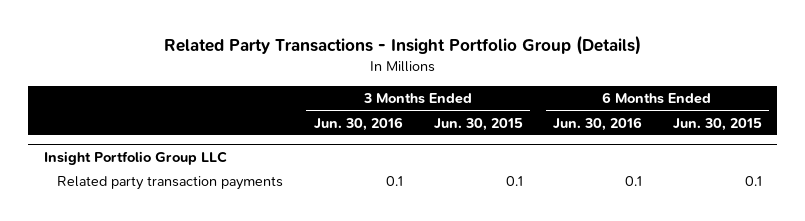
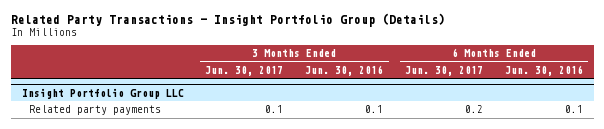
- | 3 Months Ended Jun. 30, 2016 | 3 Months Ended Jun. 30, 2015 | 6 Months Ended Jun. 30, 2016 | 6 Months Ended Jun. 30, 2015
+ | 3 Months Ended Jun. 30, 2017 | 3 Months Ended Jun. 30, 2016 | 6 Months Ended Jun. 30, 2017 | 6 Months Ended Jun. 30, 2016
@ Insight Portfolio Group LLC
- Related party transaction payments | 0.1 | 0.1 | 0.1 | 0.1
+ Related party payments | 0.1 | 0.1 | 0.2 | 0.1

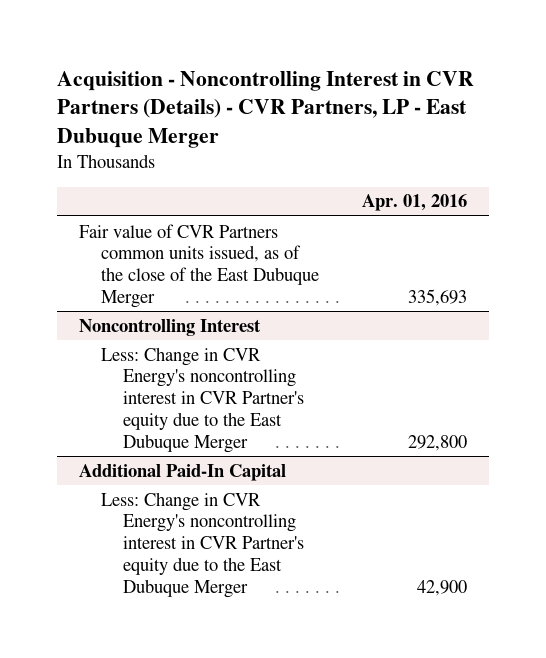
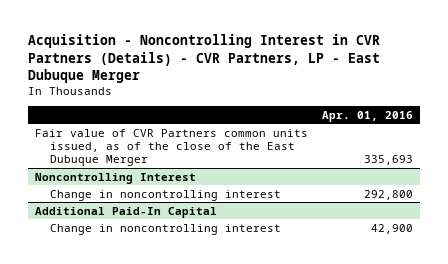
@ Noncontrolling Interest
- Less: Change in CVR Energy's noncontrolling interest in CVR Partner's equity due to the East Dubuque Merger | 292,800
+ Change in noncontrolling interest | 292,800
@ Additional Paid-In Capital
- Less: Change in CVR Energy's noncontrolling interest in CVR Partner's equity due to the East Dubuque Merger | 42,900
+ Change in noncontrolling interest | 42,900

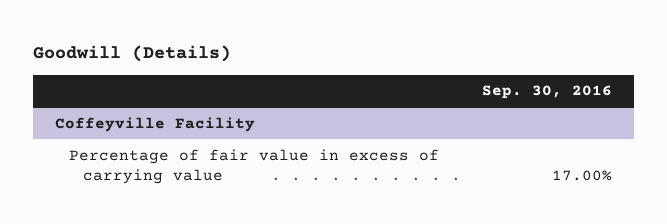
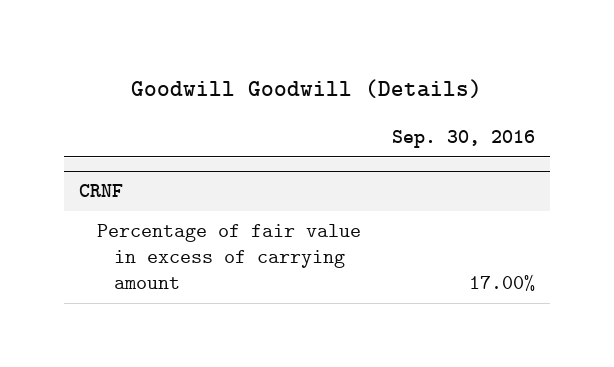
- Goodwill (Details)
+ Goodwill Goodwill (Details)
- Coffeyville Facility
- Percentage of fair value in excess of carrying value | 17.00%
+ CRNF
+ Percentage of fair value in excess of carrying amount | 17.00%

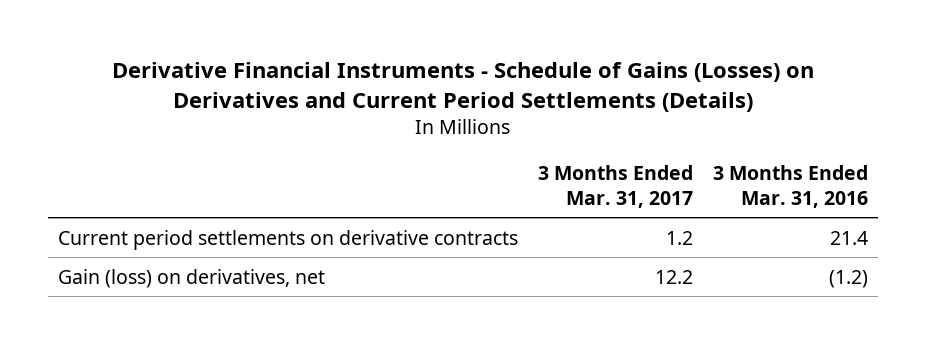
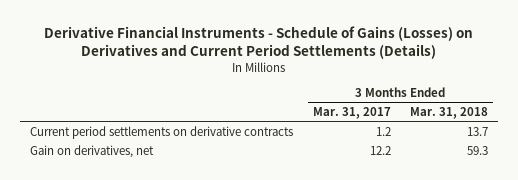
- | 3 Months Ended Mar. 31, 2017 | 3 Months Ended Mar. 31, 2016
+ | 3 Months Ended Mar. 31, 2017 | 3 Months Ended Mar. 31, 2018
- Gain (loss) on derivatives, net | 12.2 | (1.2)
+ Gain on derivatives, net | 12.2 | 59.3

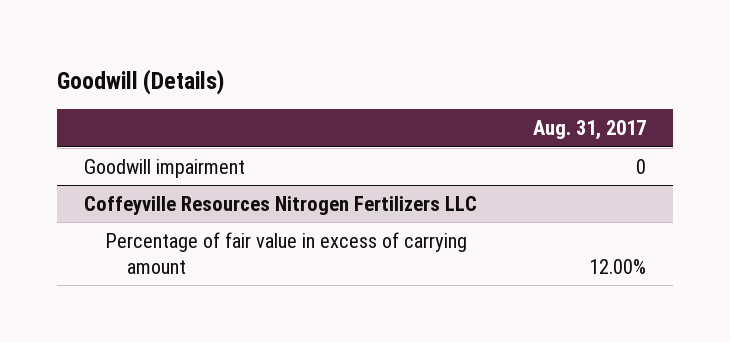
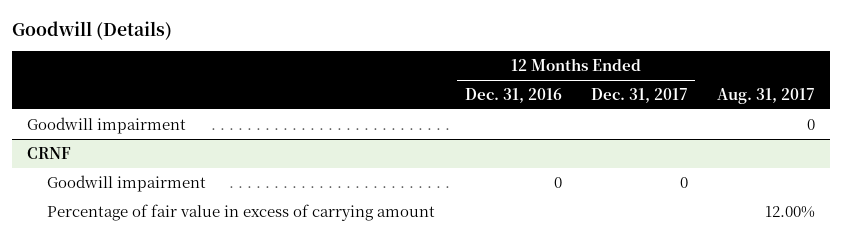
- | Aug. 31, 2017
+ | 12 Months Ended Dec. 31, 2016 | 12 Months Ended Dec. 31, 2017 | Aug. 31, 2017
- Coffeyville Resources Nitrogen Fertilizers LLC
+ CRNF
+ Goodwill impairment | 0 | 0 |

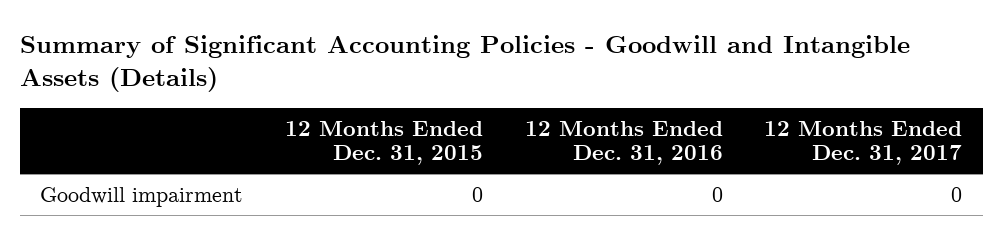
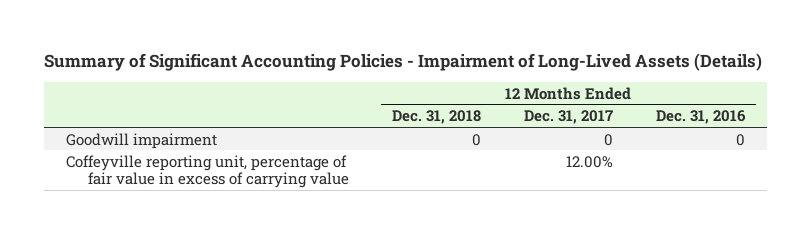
- Summary of Significant Accounting Policies - Goodwill and Intangible Assets (Details)
+ Summary of Significant Accounting Policies - Impairment of Long-Lived Assets (Details)
- | 12 Months Ended Dec. 31, 2015 | 12 Months Ended Dec. 31, 2016 | 12 Months Ended Dec. 31, 2017
+ | 12 Months Ended Dec. 31, 2018 | 12 Months Ended Dec. 31, 2017 | 12 Months Ended Dec. 31, 2016
+ Coffeyville reporting unit, percentage of fair value in excess of carrying value | | 12.00% |

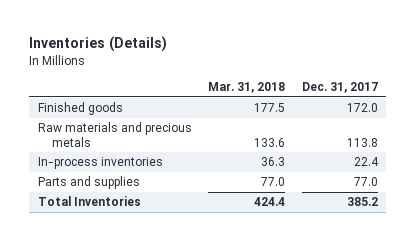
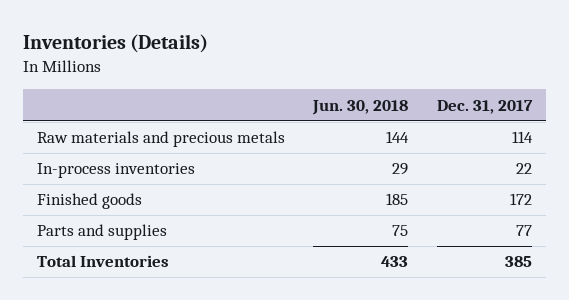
- | Mar. 31, 2018 | Dec. 31, 2017
+ | Jun. 30, 2018 | Dec. 31, 2017
- Finished goods | 177.5 | 172.0
- Raw materials and precious metals | 133.6 | 113.8
- In-process inventories | 36.3 | 22.4
- Parts and supplies | 77.0 | 77.0
- Total Inventories | 424.4 | 385.2
+ Raw materials and precious metals | 144 | 114
+ In-process inventories | 29 | 22
+ Finished goods | 185 | 172
+ Parts and supplies | 75 | 77
+ Total Inventories | 433 | 385

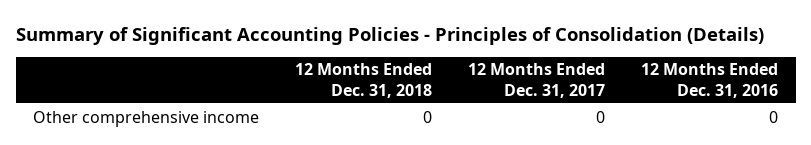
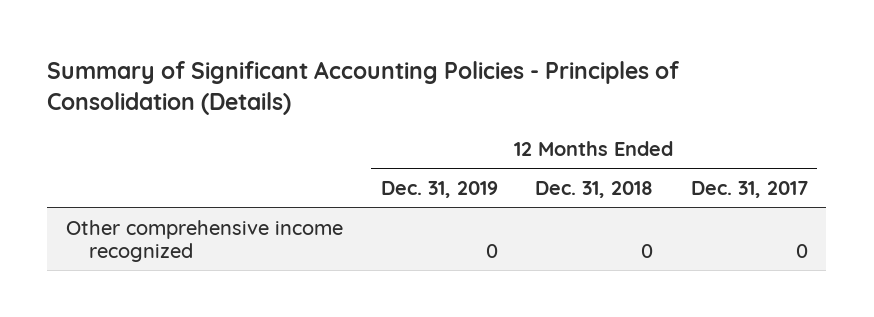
- | 12 Months Ended Dec. 31, 2018 | 12 Months Ended Dec. 31, 2017 | 12 Months Ended Dec. 31, 2016
+ | 12 Months Ended Dec. 31, 2019 | 12 Months Ended Dec. 31, 2018 | 12 Months Ended Dec. 31, 2017
- Other comprehensive income | 0 | 0 | 0
+ Other comprehensive income recognized | 0 | 0 | 0

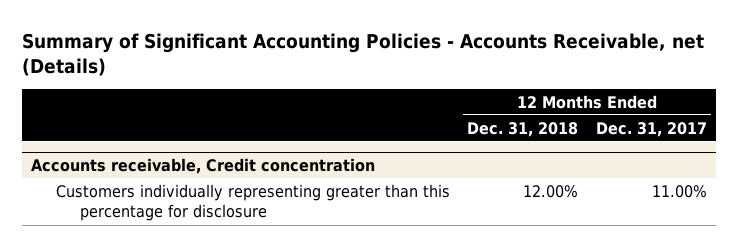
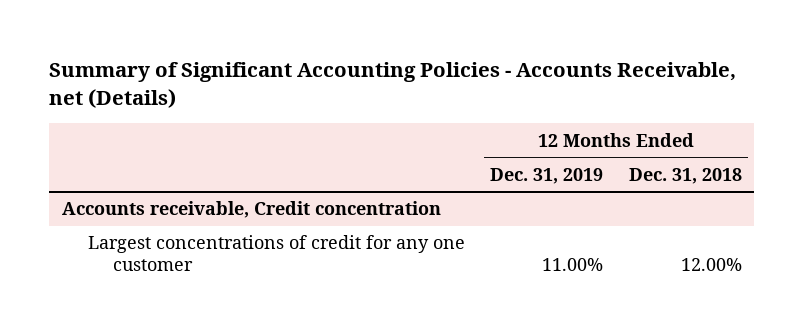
- | 12 Months Ended Dec. 31, 2018 | 12 Months Ended Dec. 31, 2017
+ | 12 Months Ended Dec. 31, 2019 | 12 Months Ended Dec. 31, 2018
@ Accounts receivable, Credit concentration
- Customers individually representing greater than this percentage for disclosure | 12.00% | 11.00%
+ Largest concentrations of credit for any one customer | 11.00% | 12.00%

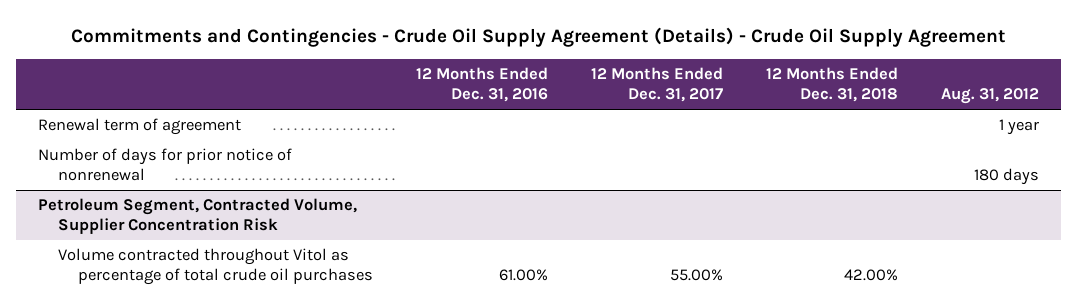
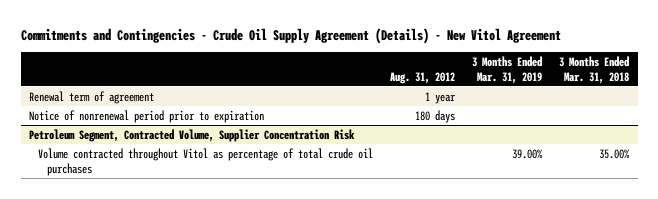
- Commitments and Contingencies - Crude Oil Supply Agreement (Details) - Crude Oil Supply Agreement
+ Commitments and Contingencies - Crude Oil Supply Agreement (Details) - New Vitol Agreement
- | 12 Months Ended Dec. 31, 2016 | 12 Months Ended Dec. 31, 2017 | 12 Months Ended Dec. 31, 2018 | Aug. 31, 2012
+ | Aug. 31, 2012 | 3 Months Ended Mar. 31, 2019 | 3 Months Ended Mar. 31, 2018
- Number of days for prior notice of nonrenewal | | | | 180 days
+ Notice of nonrenewal period prior to expiration | 180 days | |

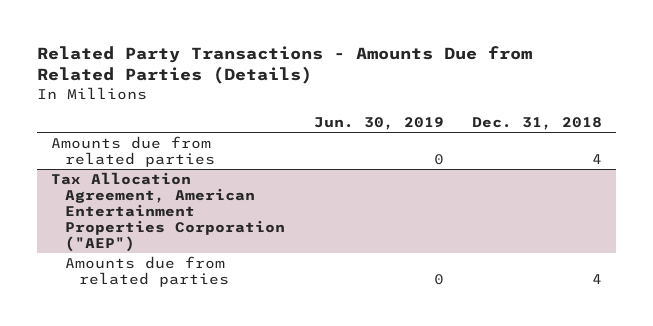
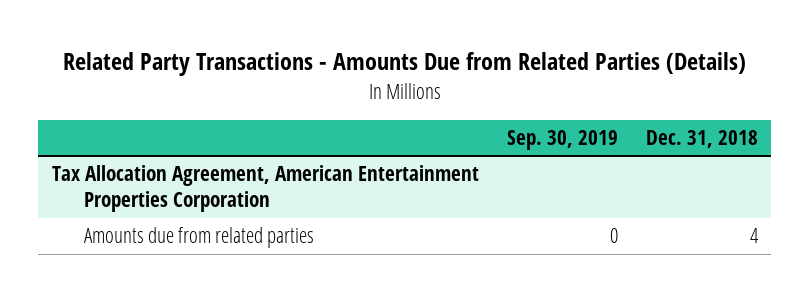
- | Jun. 30, 2019 | Dec. 31, 2018
+ | Sep. 30, 2019 | Dec. 31, 2018
- Amounts due from related parties | 0 | 4
- Tax Allocation Agreement, American Entertainment Properties Corporation ("AEP")
+ Tax Allocation Agreement, American Entertainment Properties Corporation

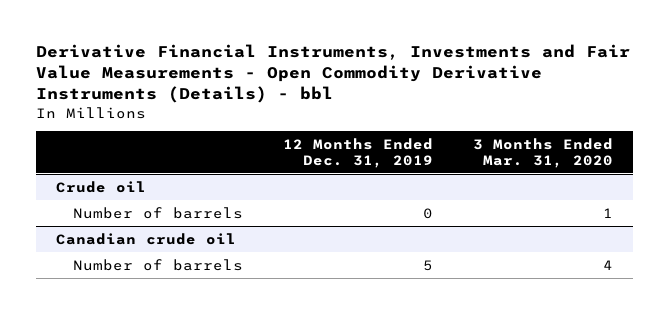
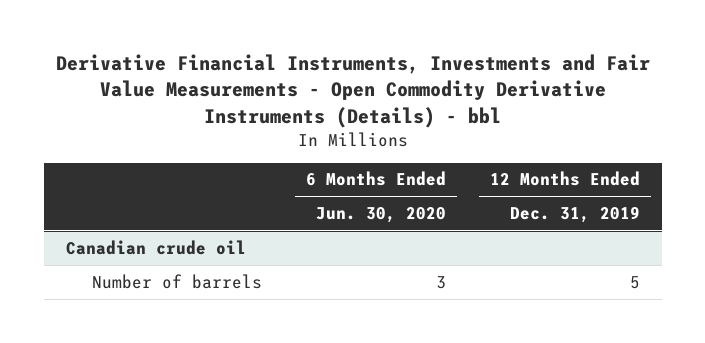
- | 12 Months Ended Dec. 31, 2019 | 3 Months Ended Mar. 31, 2020
+ | 6 Months Ended Jun. 30, 2020 | 12 Months Ended Dec. 31, 2019
- Crude oil
- Number of barrels | 0 | 1

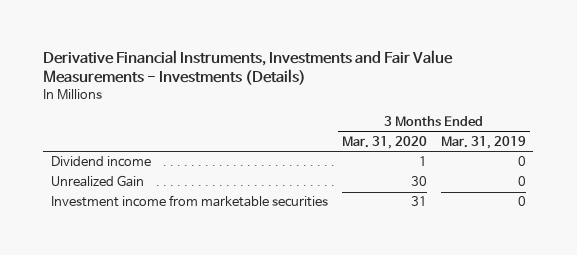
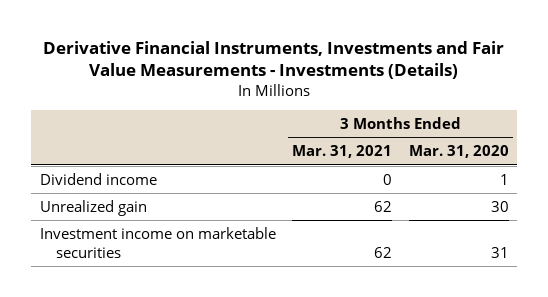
- | 3 Months Ended Mar. 31, 2020 | 3 Months Ended Mar. 31, 2019
+ | 3 Months Ended Mar. 31, 2021 | 3 Months Ended Mar. 31, 2020
- Unrealized Gain | 30 | 0
- Investment income from marketable securities | 31 | 0
+ Unrealized gain | 62 | 30
+ Investment income on marketable securities | 62 | 31

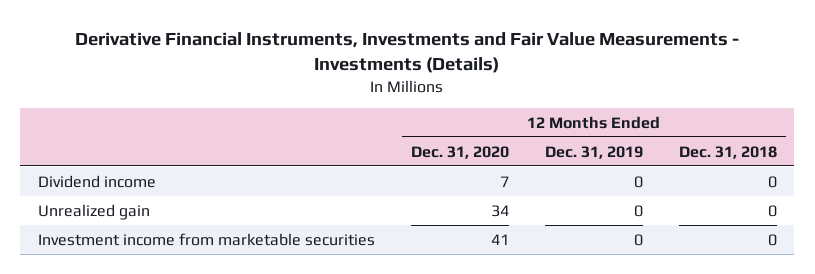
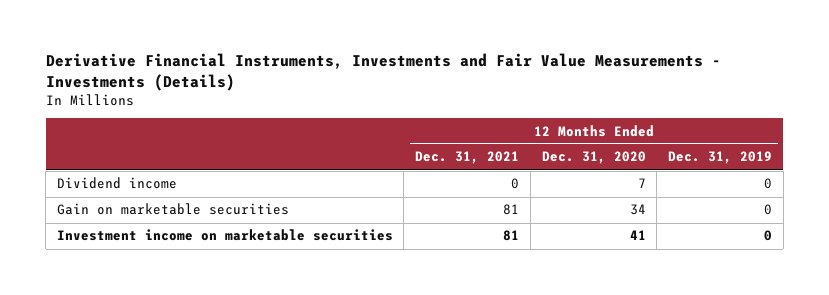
- | 12 Months Ended Dec. 31, 2020 | 12 Months Ended Dec. 31, 2019 | 12 Months Ended Dec. 31, 2018
+ | 12 Months Ended Dec. 31, 2021 | 12 Months Ended Dec. 31, 2020 | 12 Months Ended Dec. 31, 2019
- Unrealized gain | 34 | 0 | 0
- Investment income from marketable securities | 41 | 0 | 0
+ Gain on marketable securities | 81 | 34 | 0
+ Investment income on marketable securities | 81 | 41 | 0

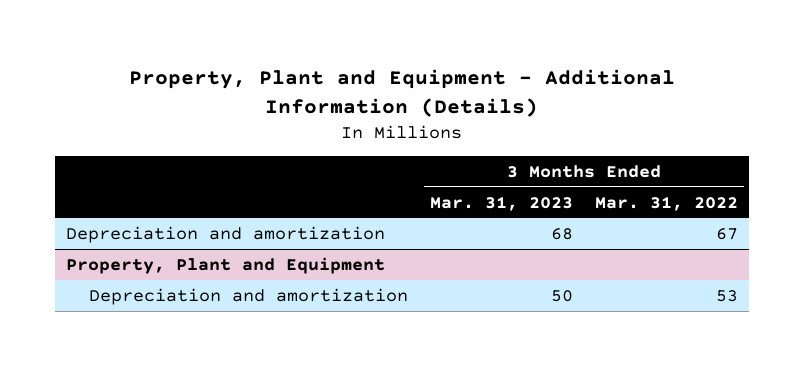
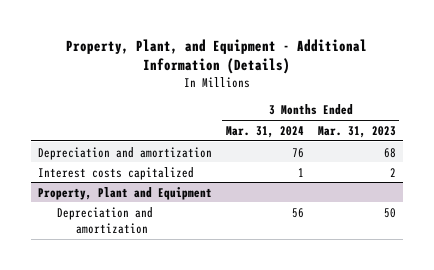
- Property, Plant and Equipment - Additional Information (Details)
+ Property, Plant, and Equipment - Additional Information (Details)
- | 3 Months Ended Mar. 31, 2023 | 3 Months Ended Mar. 31, 2022
+ | 3 Months Ended Mar. 31, 2024 | 3 Months Ended Mar. 31, 2023
+ Interest costs capitalized | 1 | 2

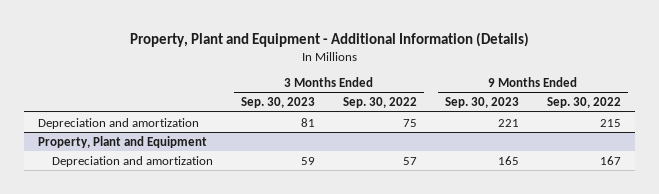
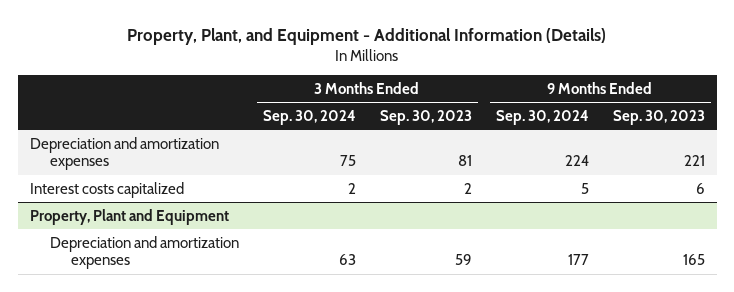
- Property, Plant and Equipment - Additional Information (Details)
+ Property, Plant, and Equipment - Additional Information (Details)
- | 3 Months Ended Sep. 30, 2023 | 3 Months Ended Sep. 30, 2022 | 9 Months Ended Sep. 30, 2023 | 9 Months Ended Sep. 30, 2022
+ | 3 Months Ended Sep. 30, 2024 | 3 Months Ended Sep. 30, 2023 | 9 Months Ended Sep. 30, 2024 | 9 Months Ended Sep. 30, 2023
- Depreciation and amortization | 81 | 75 | 221 | 215
+ Depreciation and amortization expenses | 75 | 81 | 224 | 221
+ Interest costs capitalized | 2 | 2 | 5 | 6
@ Property, Plant and Equipment
- Depreciation and amortization | 59 | 57 | 165 | 167
+ Depreciation and amortization expenses | 63 | 59 | 177 | 165

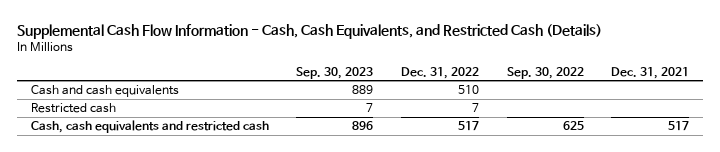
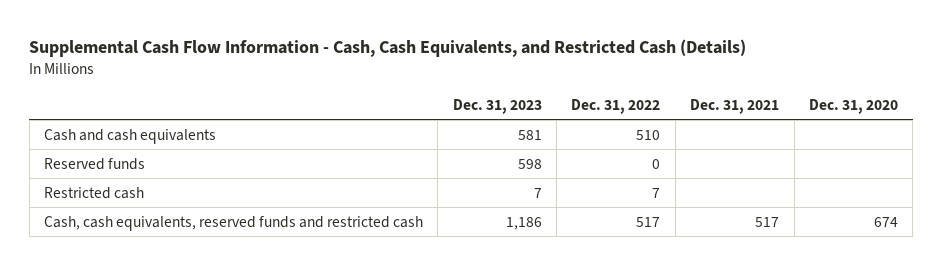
- | Sep. 30, 2023 | Dec. 31, 2022 | Sep. 30, 2022 | Dec. 31, 2021
+ | Dec. 31, 2023 | Dec. 31, 2022 | Dec. 31, 2021 | Dec. 31, 2020
+ Reserved funds | 598 | 0 | |
- Cash, cash equivalents and restricted cash | 896 | 517 | 625 | 517
+ Cash, cash equivalents, reserved funds and restricted cash | 1,186 | 517 | 517 | 674

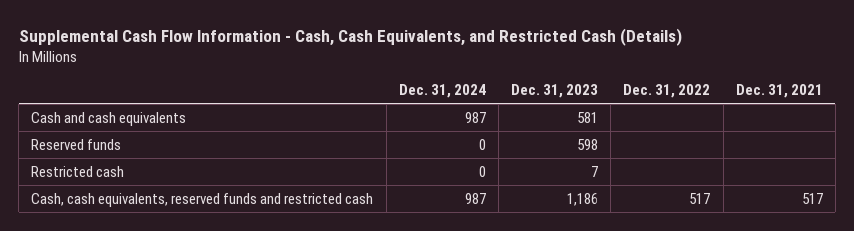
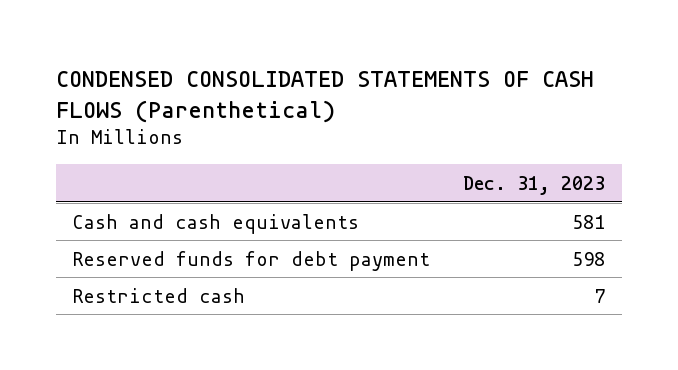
- Supplemental Cash Flow Information - Cash, Cash Equivalents, and Restricted Cash (Details)
+ CONDENSED CONSOLIDATED STATEMENTS OF CASH FLOWS (Parenthetical)
- | Dec. 31, 2024 | Dec. 31, 2023 | Dec. 31, 2022 | Dec. 31, 2021
+ | Dec. 31, 2023
- Reserved funds | 0 | 598 | |
+ Reserved funds for debt payment | 598
- Cash, cash equivalents, reserved funds and restricted cash | 987 | 1,186 | 517 | 517

